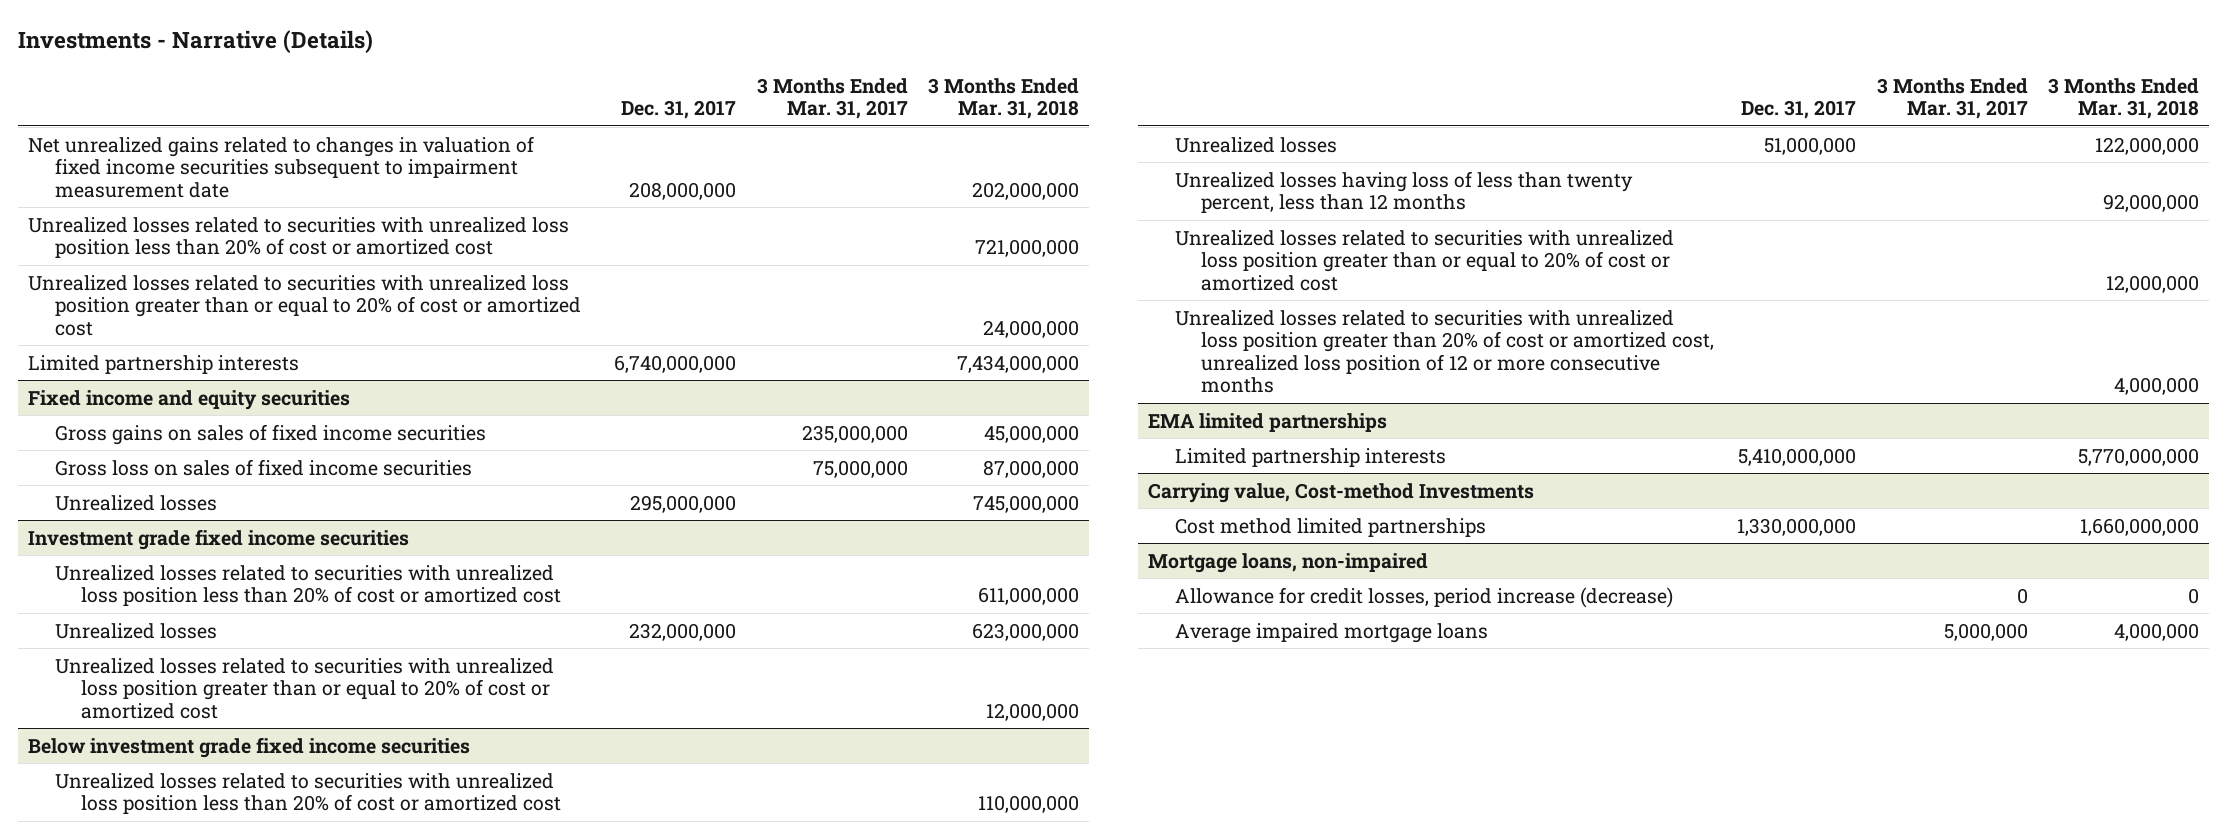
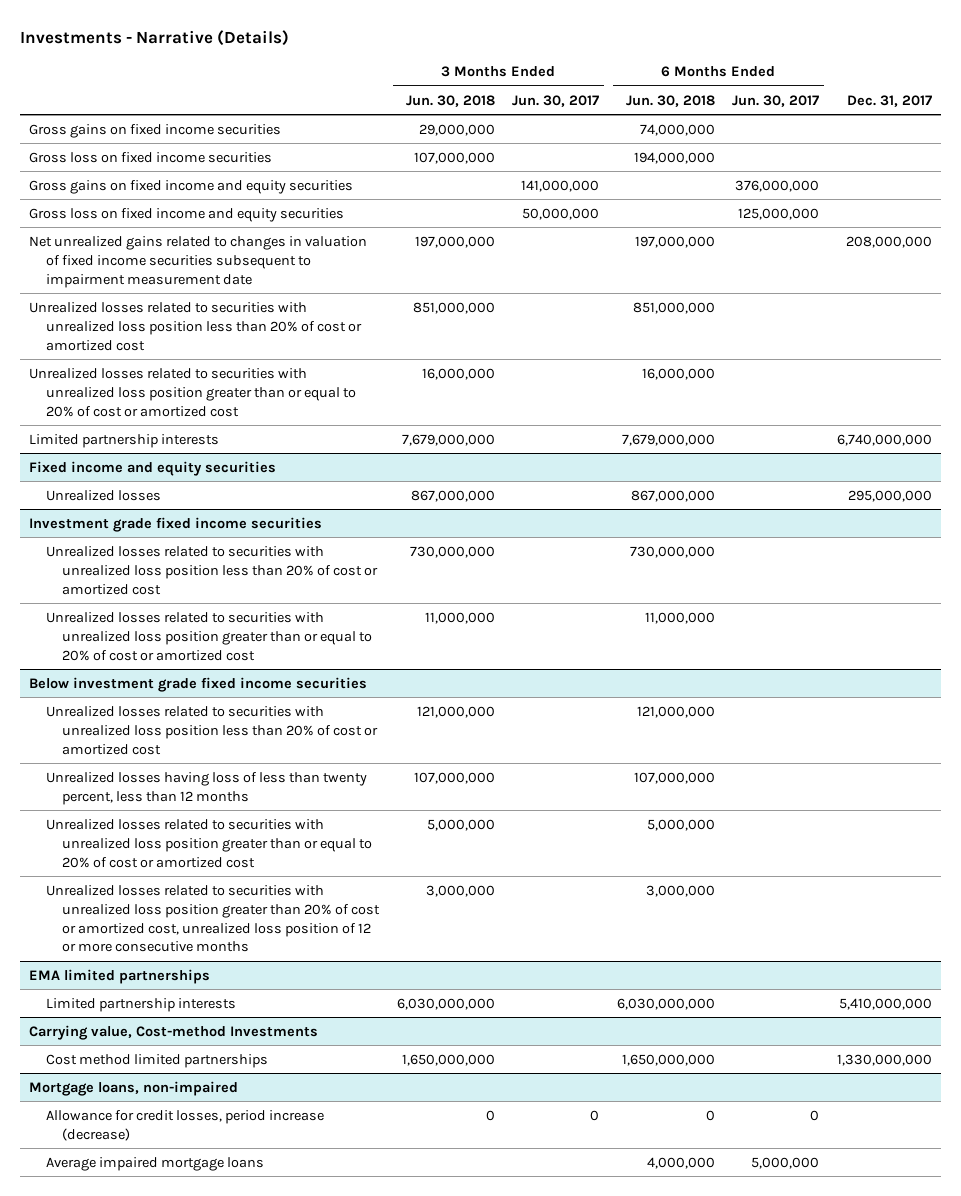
- | Dec. 31, 2017 | 3 Months Ended Mar. 31, 2017 | 3 Months Ended Mar. 31, 2018
+ | 3 Months Ended Jun. 30, 2018 | 3 Months Ended Jun. 30, 2017 | 6 Months Ended Jun. 30, 2018 | 6 Months Ended Jun. 30, 2017 | Dec. 31, 2017
+ Gross gains on fixed income securities | 29,000,000 | | 74,000,000 | |
+ Gross loss on fixed income securities | 107,000,000 | | 194,000,000 | |
+ Gross gains on fixed income and equity securities | | 141,000,000 | | 376,000,000 |
+ Gross loss on fixed income and equity securities | | 50,000,000 | | 125,000,000 |
@ Fixed income and equity securities
- Gross gains on sales of fixed income securities | | 235,000,000 | 45,000,000
- Gross loss on sales of fixed income securities | | 75,000,000 | 87,000,000
@ Investment grade fixed income securities
- Unrealized losses | 232,000,000 | | 623,000,000
@ Below investment grade fixed income securities
- Unrealized losses | 51,000,000 | | 122,000,000

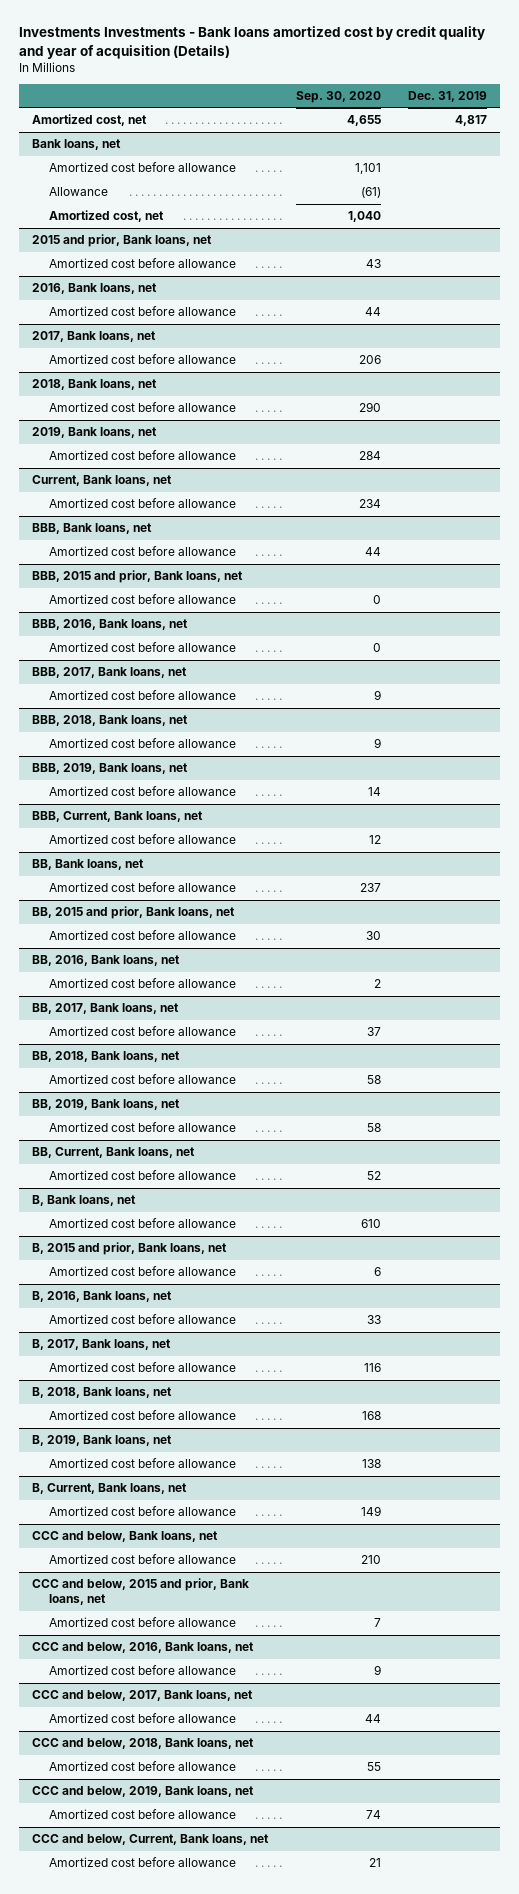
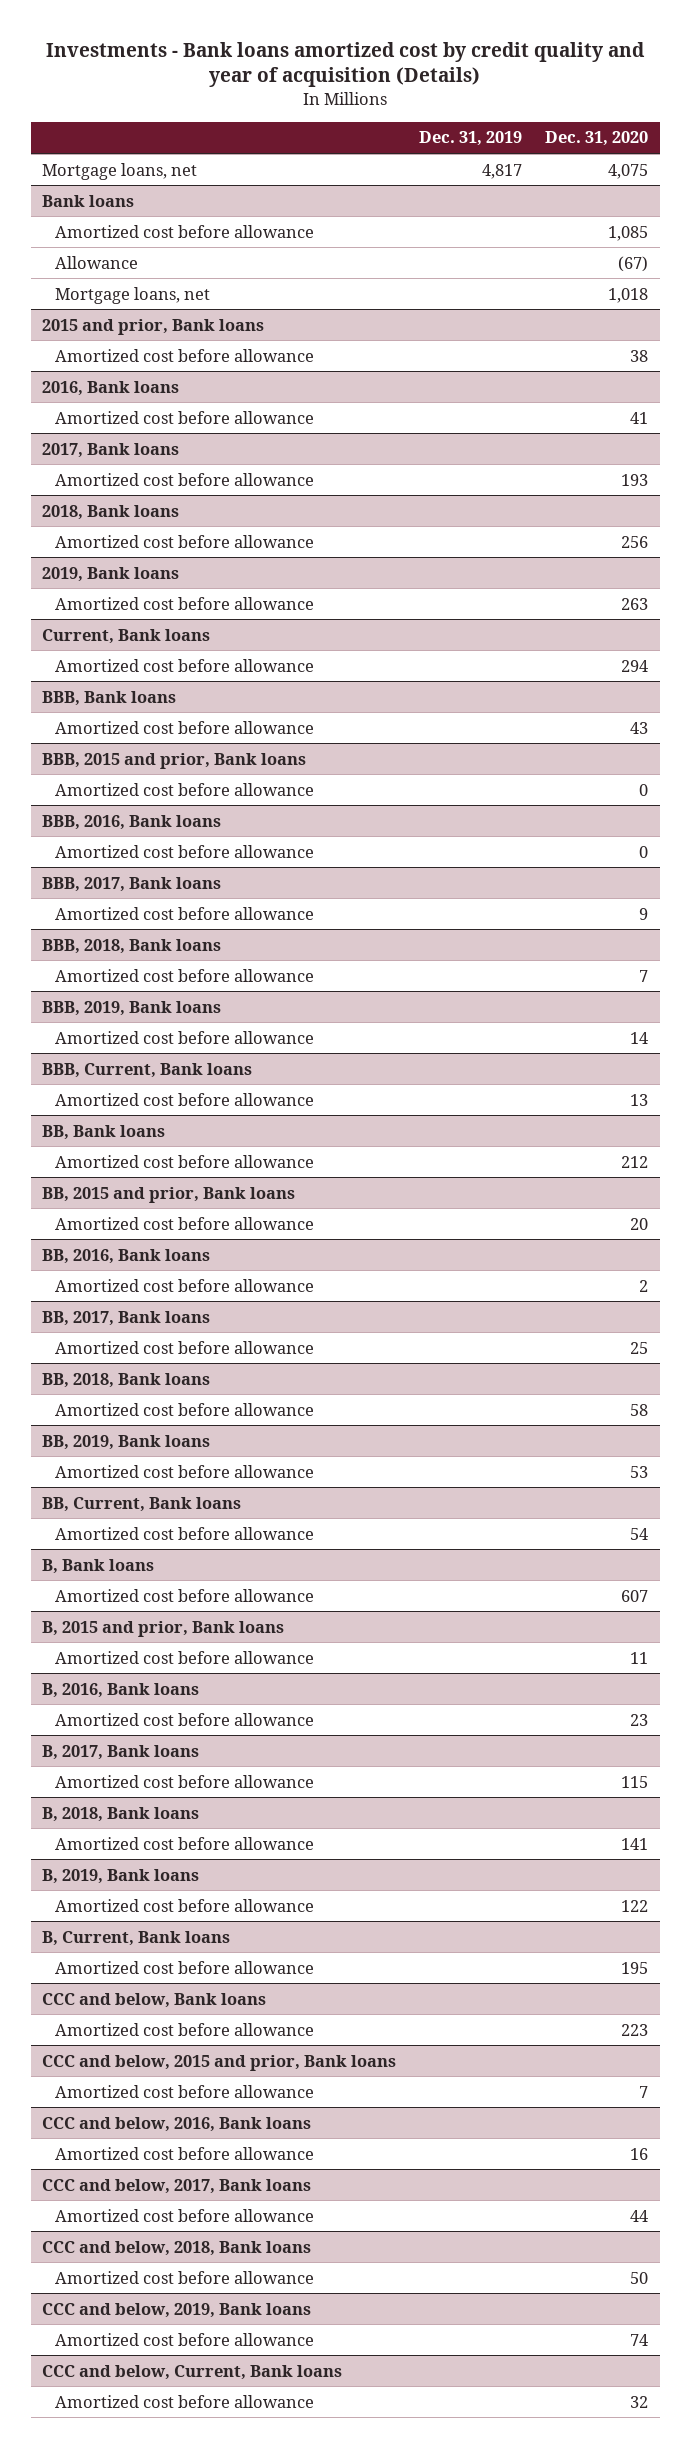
- Investments Investments - Bank loans amortized cost by credit quality and year of acquisition (Details)
+ Investments - Bank loans amortized cost by credit quality and year of acquisition (Details)
- | Sep. 30, 2020 | Dec. 31, 2019
+ | Dec. 31, 2019 | Dec. 31, 2020
- Amortized cost, net | 4,655 | 4,817
- Bank loans, net
+ Mortgage loans, net | 4,817 | 4,075
+ Bank loans
- Amortized cost, net | 1,040 |
- 2015 and prior, Bank loans, net
+ Mortgage loans, net | | 1,018
+ 2015 and prior, Bank loans
- 2016, Bank loans, net
+ 2016, Bank loans
- 2017, Bank loans, net
+ 2017, Bank loans
- 2018, Bank loans, net
+ 2018, Bank loans
- 2019, Bank loans, net
+ 2019, Bank loans
- Current, Bank loans, net
+ Current, Bank loans
- BBB, Bank loans, net
+ BBB, Bank loans
- BBB, 2015 and prior, Bank loans, net
+ BBB, 2015 and prior, Bank loans
- BBB, 2016, Bank loans, net
+ BBB, 2016, Bank loans
- BBB, 2017, Bank loans, net
+ BBB, 2017, Bank loans
- BBB, 2018, Bank loans, net
+ BBB, 2018, Bank loans
- BBB, 2019, Bank loans, net
+ BBB, 2019, Bank loans
- BBB, Current, Bank loans, net
+ BBB, Current, Bank loans
- BB, Bank loans, net
+ BB, Bank loans
- BB, 2015 and prior, Bank loans, net
+ BB, 2015 and prior, Bank loans
- BB, 2016, Bank loans, net
+ BB, 2016, Bank loans
- BB, 2017, Bank loans, net
+ BB, 2017, Bank loans
- BB, 2018, Bank loans, net
+ BB, 2018, Bank loans
- BB, 2019, Bank loans, net
+ BB, 2019, Bank loans
- BB, Current, Bank loans, net
+ BB, Current, Bank loans
- B, Bank loans, net
+ B, Bank loans
- B, 2015 and prior, Bank loans, net
+ B, 2015 and prior, Bank loans
- B, 2016, Bank loans, net
+ B, 2016, Bank loans
- B, 2017, Bank loans, net
+ B, 2017, Bank loans
- B, 2018, Bank loans, net
+ B, 2018, Bank loans
- B, 2019, Bank loans, net
+ B, 2019, Bank loans
- B, Current, Bank loans, net
+ B, Current, Bank loans
- CCC and below, Bank loans, net
+ CCC and below, Bank loans
- CCC and below, 2015 and prior, Bank loans, net
+ CCC and below, 2015 and prior, Bank loans
- CCC and below, 2016, Bank loans, net
+ CCC and below, 2016, Bank loans
- CCC and below, 2017, Bank loans, net
+ CCC and below, 2017, Bank loans
- CCC and below, 2018, Bank loans, net
+ CCC and below, 2018, Bank loans
- CCC and below, 2019, Bank loans, net
+ CCC and below, 2019, Bank loans
- CCC and below, Current, Bank loans, net
+ CCC and below, Current, Bank loans

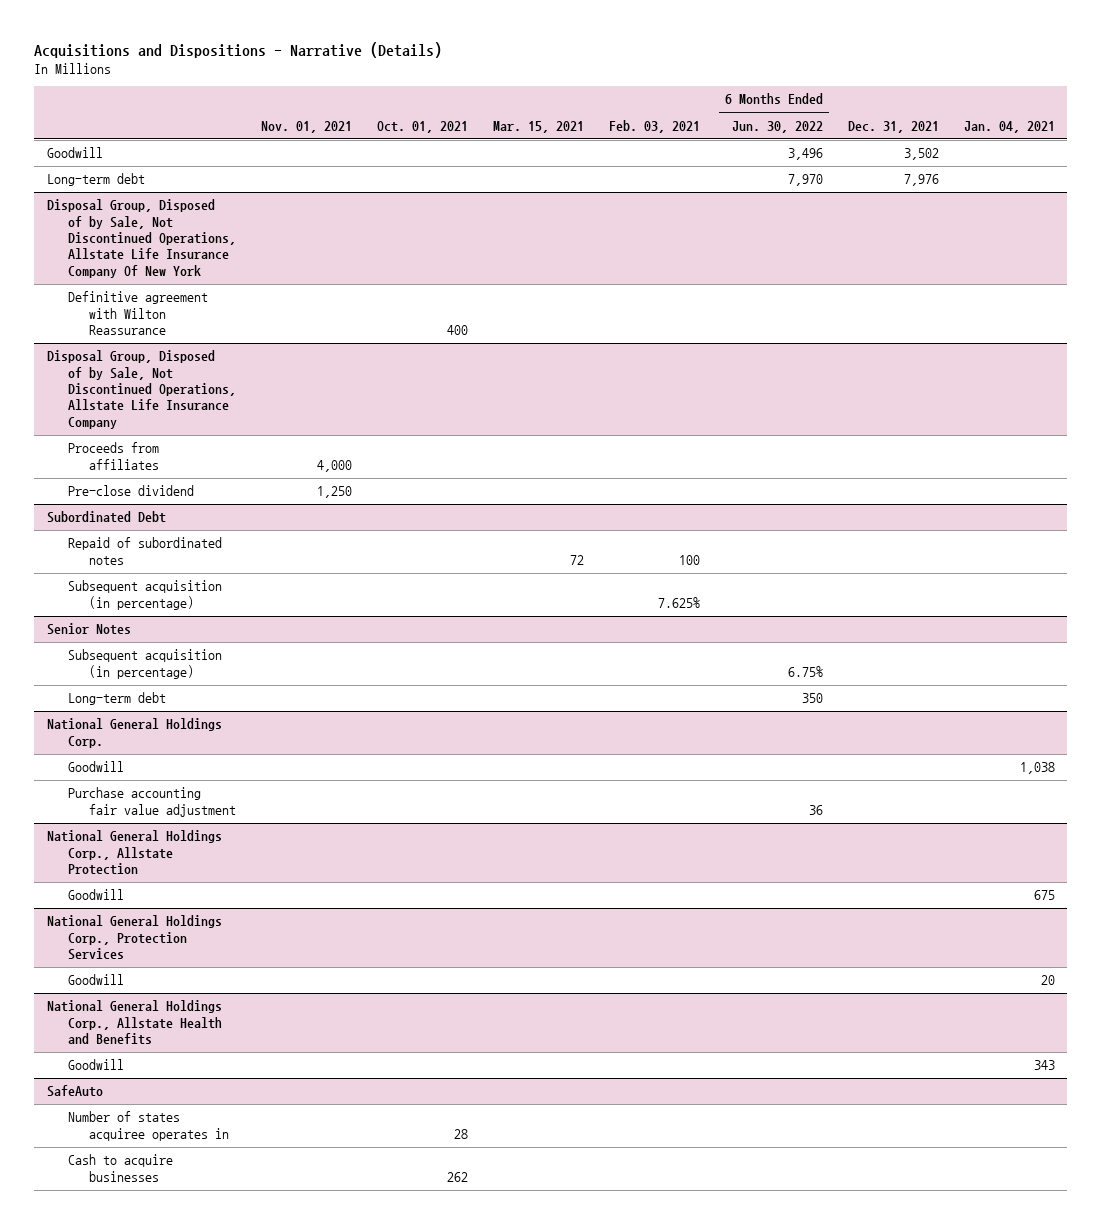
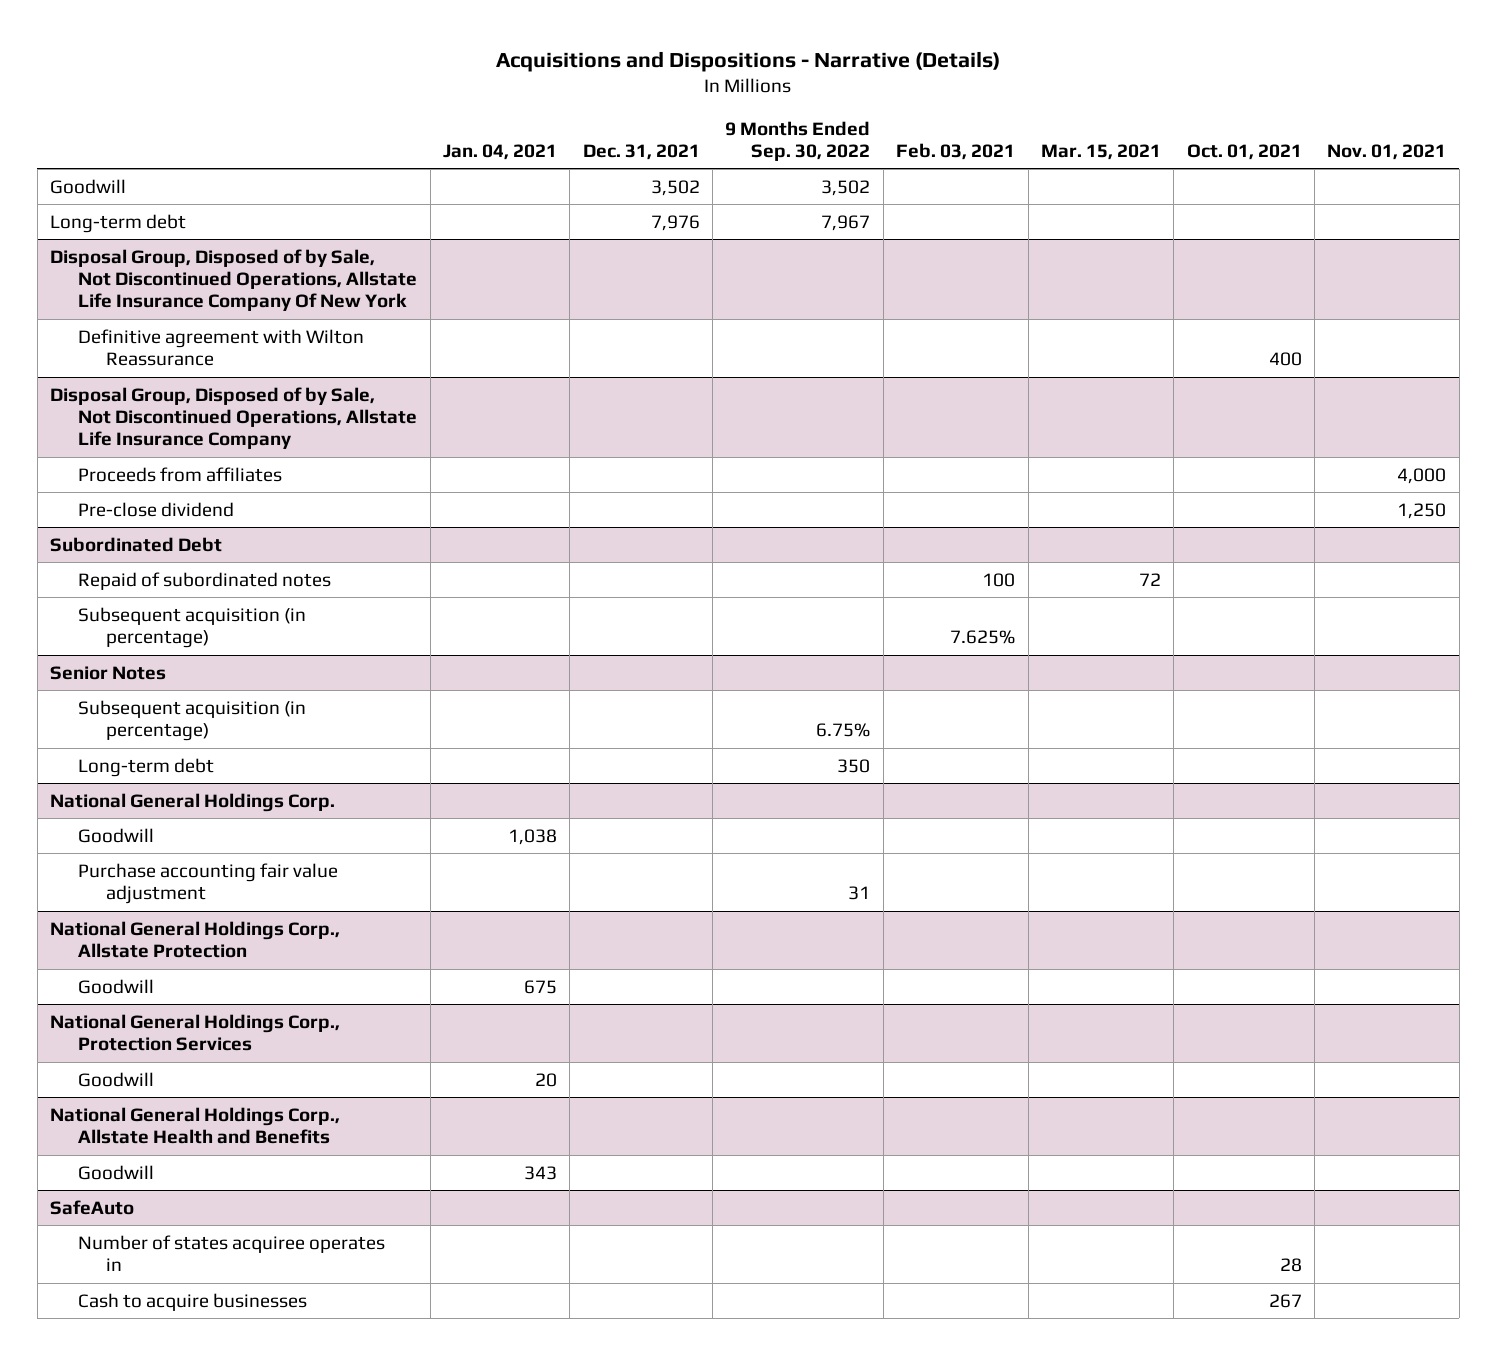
- | Nov. 01, 2021 | Oct. 01, 2021 | Mar. 15, 2021 | Feb. 03, 2021 | 6 Months Ended Jun. 30, 2022 | Dec. 31, 2021 | Jan. 04, 2021
+ | Jan. 04, 2021 | Dec. 31, 2021 | 9 Months Ended Sep. 30, 2022 | Feb. 03, 2021 | Mar. 15, 2021 | Oct. 01, 2021 | Nov. 01, 2021
@ SafeAuto
- Cash to acquire businesses | | 262 | | | | |
+ Cash to acquire businesses | | | | | | 267 |

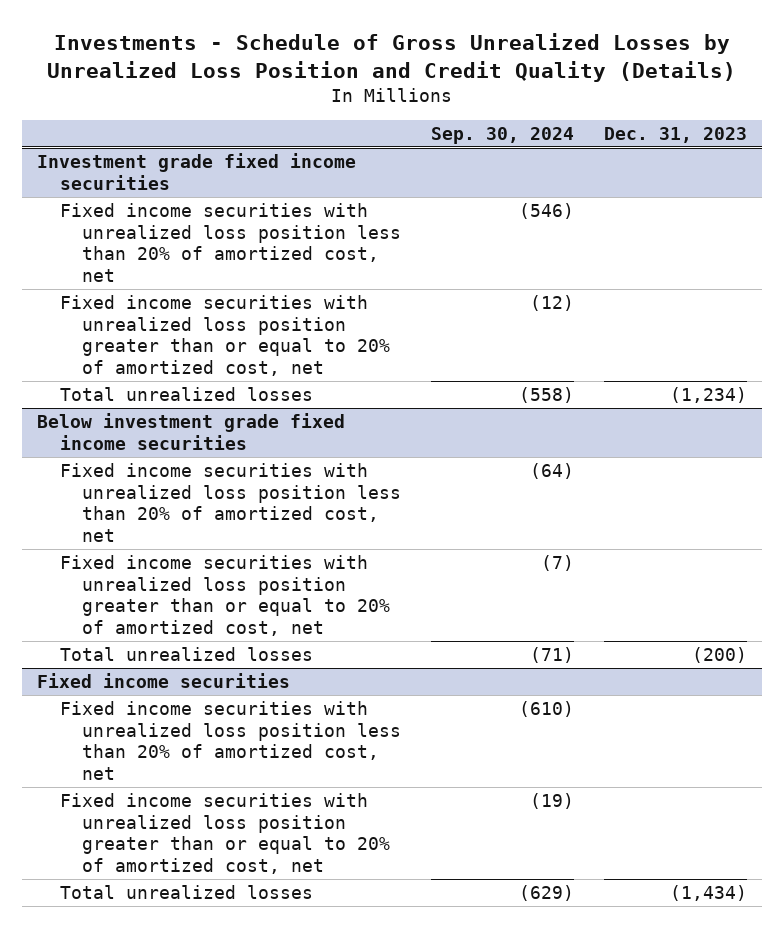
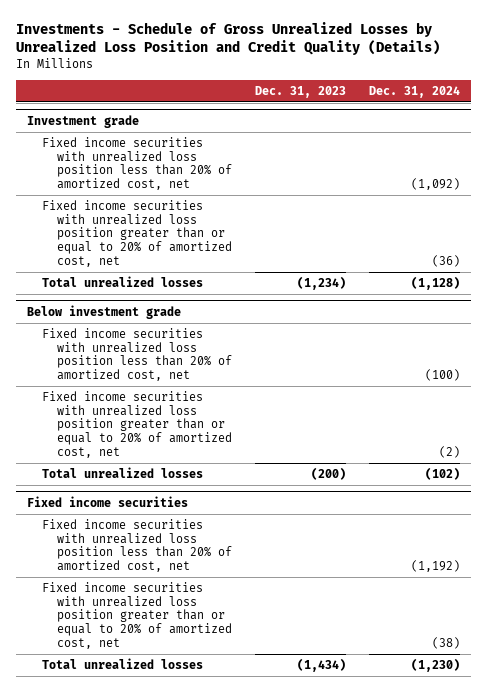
- | Sep. 30, 2024 | Dec. 31, 2023
+ | Dec. 31, 2023 | Dec. 31, 2024
- Investment grade fixed income securities
+ Investment grade
- Below investment grade fixed income securities
+ Below investment grade

